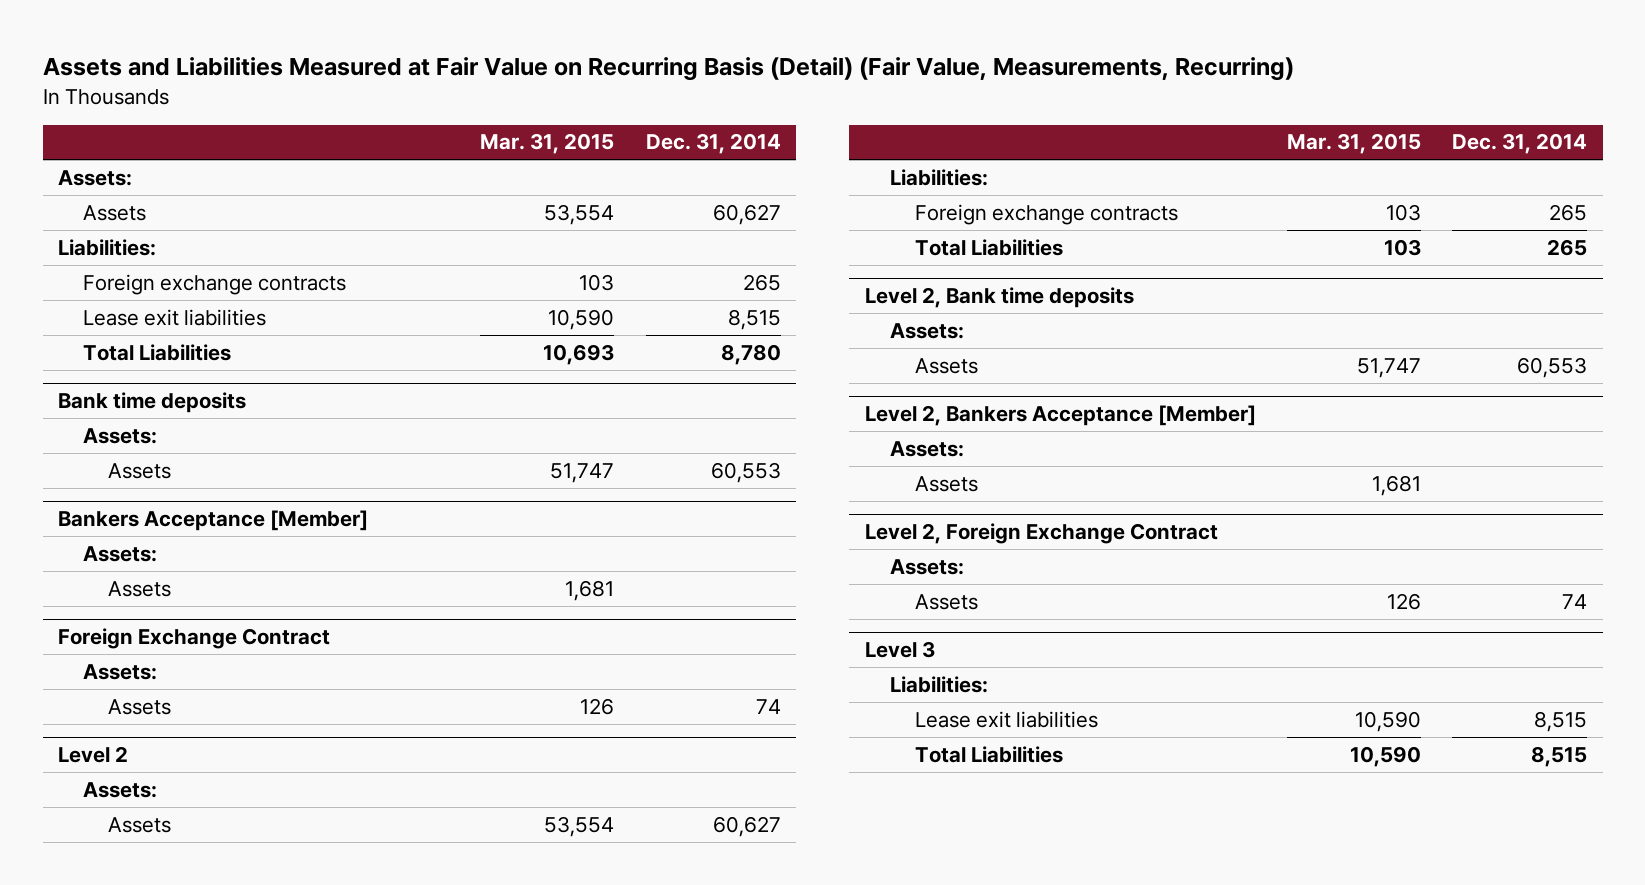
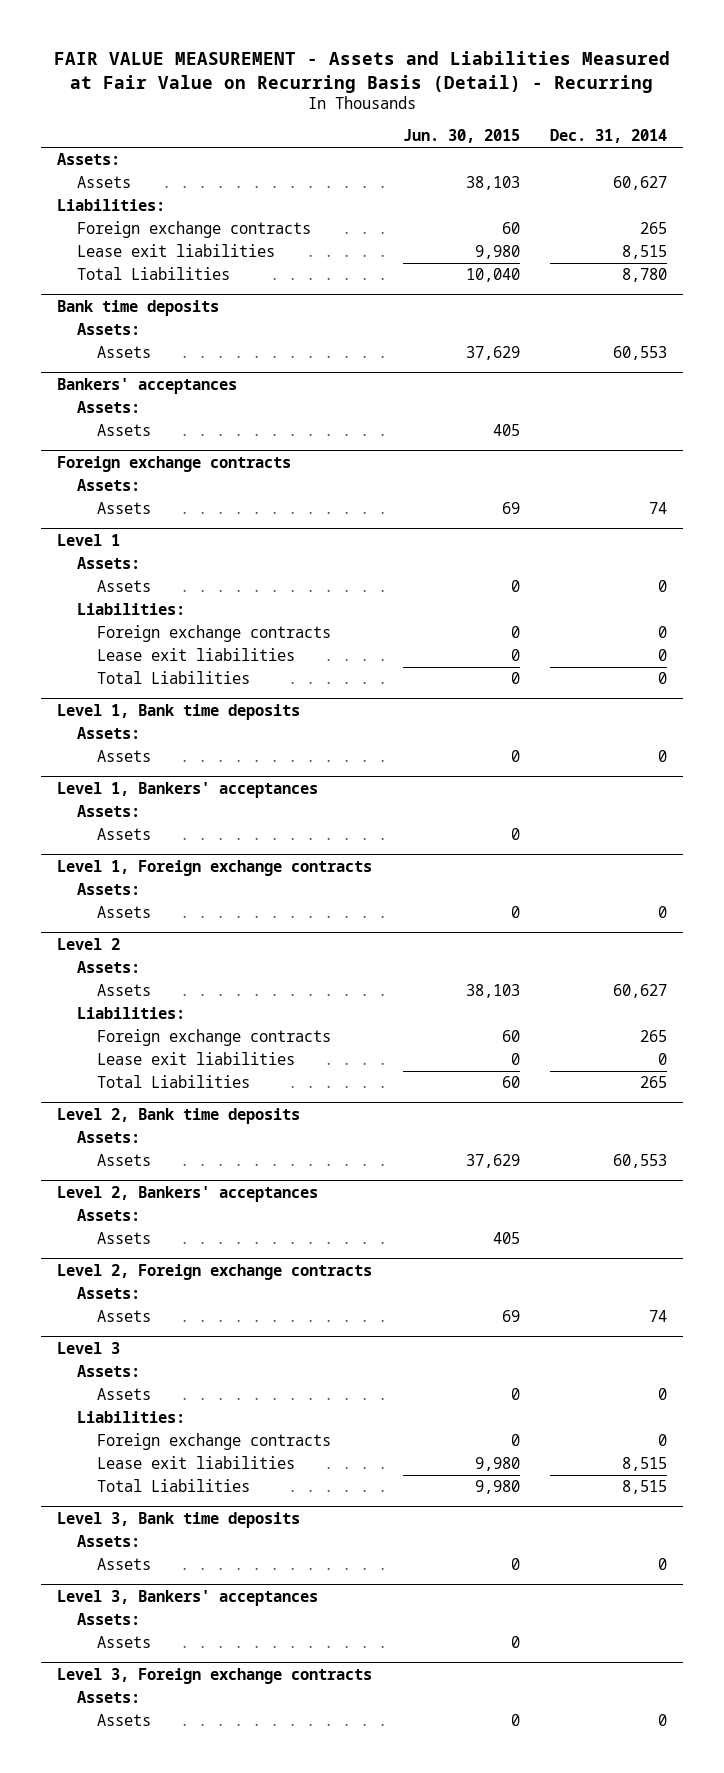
- Assets and Liabilities Measured at Fair Value on Recurring Basis (Detail) (Fair Value, Measurements, Recurring)
+ FAIR VALUE MEASUREMENT - Assets and Liabilities Measured at Fair Value on Recurring Basis (Detail) - Recurring
- | Mar. 31, 2015 | Dec. 31, 2014
+ | Jun. 30, 2015 | Dec. 31, 2014
- Bankers Acceptance [Member]
+ Bankers' acceptances
- Foreign Exchange Contract
+ Foreign exchange contracts
+ Level 1
+ Assets:
+ Assets | 0 | 0
+ Liabilities:
+ Foreign exchange contracts | 0 | 0
+ Lease exit liabilities | 0 | 0
+ Total Liabilities | 0 | 0
+ Level 1, Bank time deposits
+ Assets:
+ Assets | 0 | 0
+ Level 1, Bankers' acceptances
+ Assets:
+ Assets | 0 |
+ Level 1, Foreign exchange contracts
+ Assets:
+ Assets | 0 | 0
@ Level 2
+ Lease exit liabilities | 0 | 0
- Level 2, Bankers Acceptance [Member]
+ Level 2, Bankers' acceptances
- Level 2, Foreign Exchange Contract
+ Level 2, Foreign exchange contracts
@ Level 3
+ Assets:
+ Assets | 0 | 0
+ Foreign exchange contracts | 0 | 0
+ Level 3, Bank time deposits
+ Assets:
+ Assets | 0 | 0
+ Level 3, Bankers' acceptances
+ Assets:
+ Assets | 0 |
+ Level 3, Foreign exchange contracts
+ Assets:
+ Assets | 0 | 0

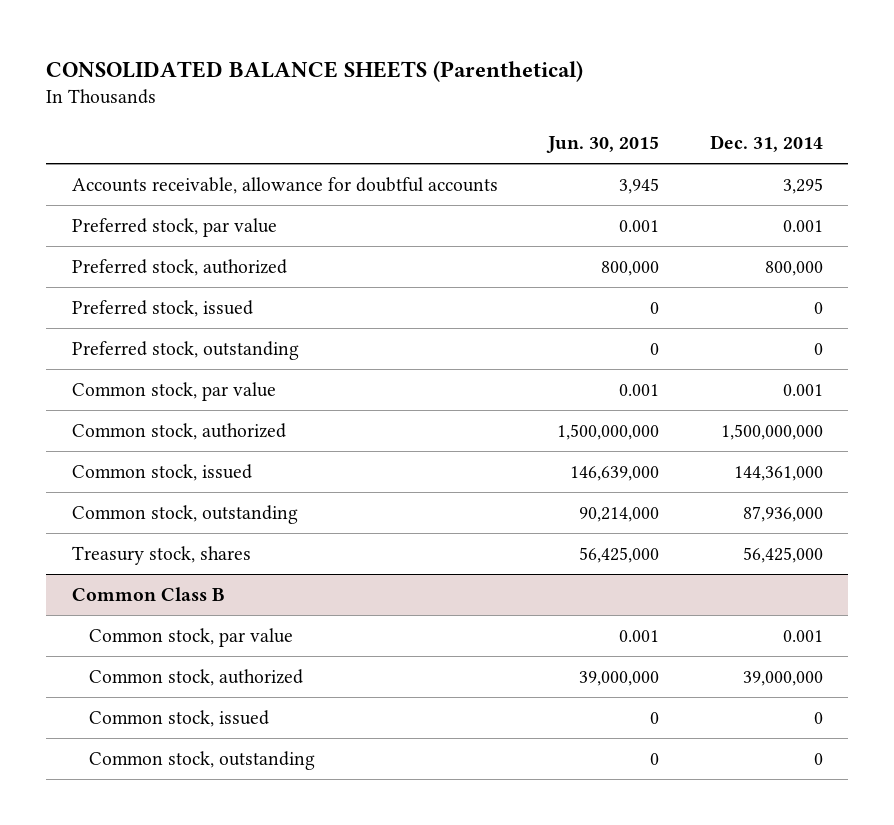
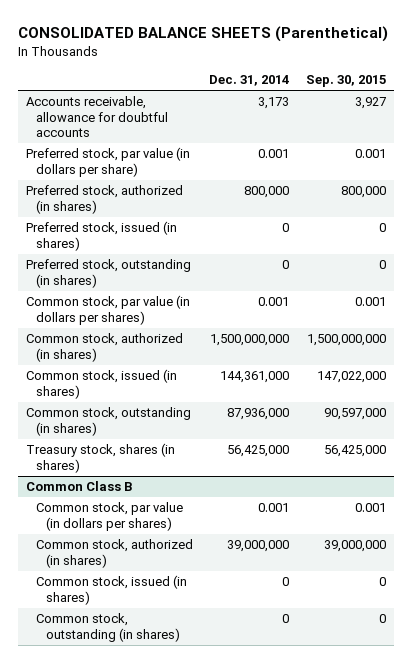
- | Jun. 30, 2015 | Dec. 31, 2014
+ | Dec. 31, 2014 | Sep. 30, 2015
- Accounts receivable, allowance for doubtful accounts | 3,945 | 3,295
- Preferred stock, par value | 0.001 | 0.001
- Preferred stock, authorized | 800,000 | 800,000
- Preferred stock, issued | 0 | 0
- Preferred stock, outstanding | 0 | 0
- Common stock, par value | 0.001 | 0.001
- Common stock, authorized | 1,500,000,000 | 1,500,000,000
- Common stock, issued | 146,639,000 | 144,361,000
- Common stock, outstanding | 90,214,000 | 87,936,000
- Treasury stock, shares | 56,425,000 | 56,425,000
+ Accounts receivable, allowance for doubtful accounts | 3,173 | 3,927
+ Preferred stock, par value (in dollars per share) | 0.001 | 0.001
+ Preferred stock, authorized (in shares) | 800,000 | 800,000
+ Preferred stock, issued (in shares) | 0 | 0
+ Preferred stock, outstanding (in shares) | 0 | 0
+ Common stock, par value (in dollars per shares) | 0.001 | 0.001
+ Common stock, authorized (in shares) | 1,500,000,000 | 1,500,000,000
+ Common stock, issued (in shares) | 144,361,000 | 147,022,000
+ Common stock, outstanding (in shares) | 87,936,000 | 90,597,000
+ Treasury stock, shares (in shares) | 56,425,000 | 56,425,000
@ Common Class B
- Common stock, par value | 0.001 | 0.001
- Common stock, authorized | 39,000,000 | 39,000,000
- Common stock, issued | 0 | 0
- Common stock, outstanding | 0 | 0
+ Common stock, par value (in dollars per shares) | 0.001 | 0.001
+ Common stock, authorized (in shares) | 39,000,000 | 39,000,000
+ Common stock, issued (in shares) | 0 | 0
+ Common stock, outstanding (in shares) | 0 | 0

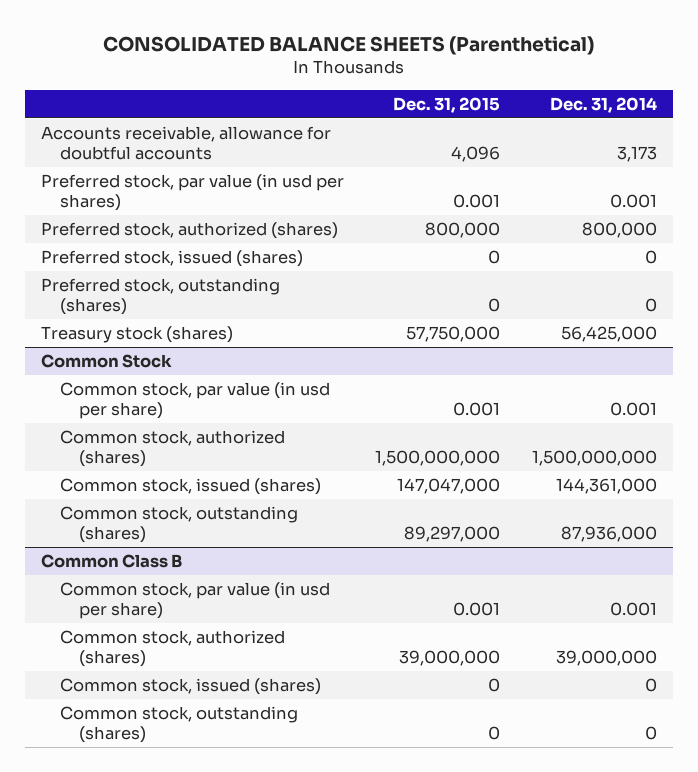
- | Dec. 31, 2014 | Sep. 30, 2015
+ | Dec. 31, 2015 | Dec. 31, 2014
- Preferred stock, par value (in dollars per share) | 0.001 | 0.001
- Preferred stock, authorized (in shares) | 800,000 | 800,000
- Preferred stock, issued (in shares) | 0 | 0
- Preferred stock, outstanding (in shares) | 0 | 0
- Common stock, par value (in dollars per shares) | 0.001 | 0.001
- Common stock, authorized (in shares) | 1,500,000,000 | 1,500,000,000
- Common stock, issued (in shares) | 144,361,000 | 147,022,000
- Common stock, outstanding (in shares) | 87,936,000 | 90,597,000
- Treasury stock, shares (in shares) | 56,425,000 | 56,425,000
+ Preferred stock, par value (in usd per shares) | 0.001 | 0.001
+ Preferred stock, authorized (shares) | 800,000 | 800,000
+ Preferred stock, issued (shares) | 0 | 0
+ Preferred stock, outstanding (shares) | 0 | 0
+ Treasury stock (shares) | 57,750,000 | 56,425,000
+ Common Stock
+ Common stock, par value (in usd per share) | 0.001 | 0.001
+ Common stock, authorized (shares) | 1,500,000,000 | 1,500,000,000
+ Common stock, issued (shares) | 147,047,000 | 144,361,000
+ Common stock, outstanding (shares) | 89,297,000 | 87,936,000
@ Common Class B
- Common stock, par value (in dollars per shares) | 0.001 | 0.001
- Common stock, authorized (in shares) | 39,000,000 | 39,000,000
- Common stock, issued (in shares) | 0 | 0
- Common stock, outstanding (in shares) | 0 | 0
+ Common stock, par value (in usd per share) | 0.001 | 0.001
+ Common stock, authorized (shares) | 39,000,000 | 39,000,000
+ Common stock, issued (shares) | 0 | 0
+ Common stock, outstanding (shares) | 0 | 0

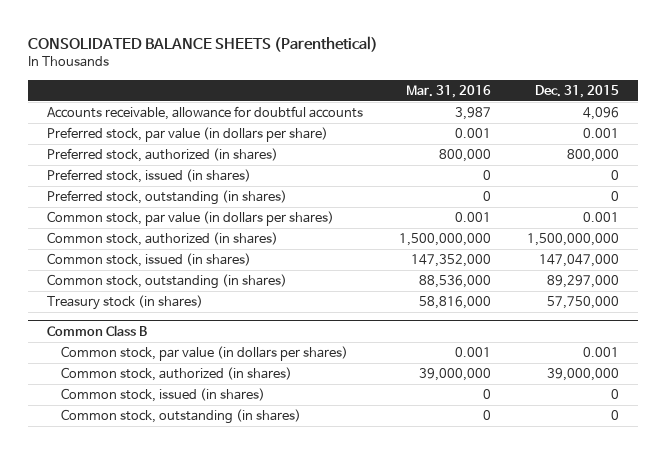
- | Dec. 31, 2015 | Dec. 31, 2014
+ | Mar. 31, 2016 | Dec. 31, 2015
- Preferred stock, par value (in usd per shares) | 0.001 | 0.001
- Preferred stock, authorized (shares) | 800,000 | 800,000
- Preferred stock, issued (shares) | 0 | 0
- Preferred stock, outstanding (shares) | 0 | 0
- Treasury stock (shares) | 57,750,000 | 56,425,000
- Common Stock
- Common stock, par value (in usd per share) | 0.001 | 0.001
- Common stock, authorized (shares) | 1,500,000,000 | 1,500,000,000
- Common stock, issued (shares) | 147,047,000 | 144,361,000
- Common stock, outstanding (shares) | 89,297,000 | 87,936,000
+ Preferred stock, par value (in dollars per share) | 0.001 | 0.001
+ Preferred stock, authorized (in shares) | 800,000 | 800,000
+ Preferred stock, issued (in shares) | 0 | 0
+ Preferred stock, outstanding (in shares) | 0 | 0
+ Common stock, par value (in dollars per shares) | 0.001 | 0.001
+ Common stock, authorized (in shares) | 1,500,000,000 | 1,500,000,000
+ Common stock, issued (in shares) | 147,352,000 | 147,047,000
+ Common stock, outstanding (in shares) | 88,536,000 | 89,297,000
+ Treasury stock (in shares) | 58,816,000 | 57,750,000
@ Common Class B
- Common stock, par value (in usd per share) | 0.001 | 0.001
- Common stock, authorized (shares) | 39,000,000 | 39,000,000
- Common stock, issued (shares) | 0 | 0
- Common stock, outstanding (shares) | 0 | 0
+ Common stock, par value (in dollars per shares) | 0.001 | 0.001
+ Common stock, authorized (in shares) | 39,000,000 | 39,000,000
+ Common stock, issued (in shares) | 0 | 0
+ Common stock, outstanding (in shares) | 0 | 0

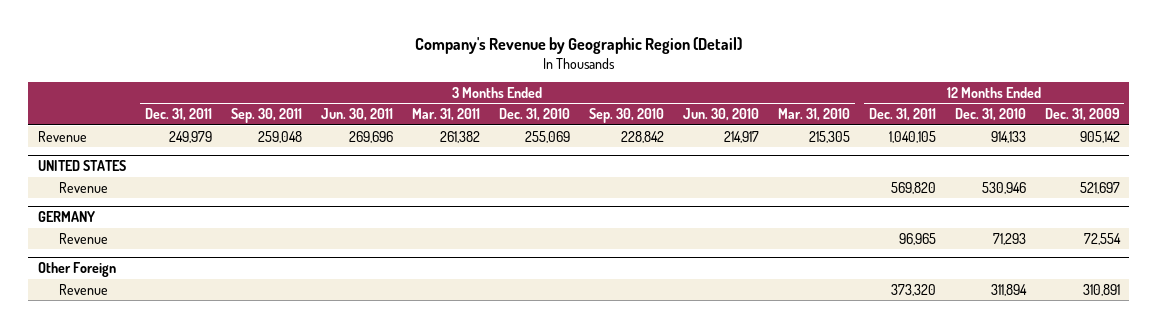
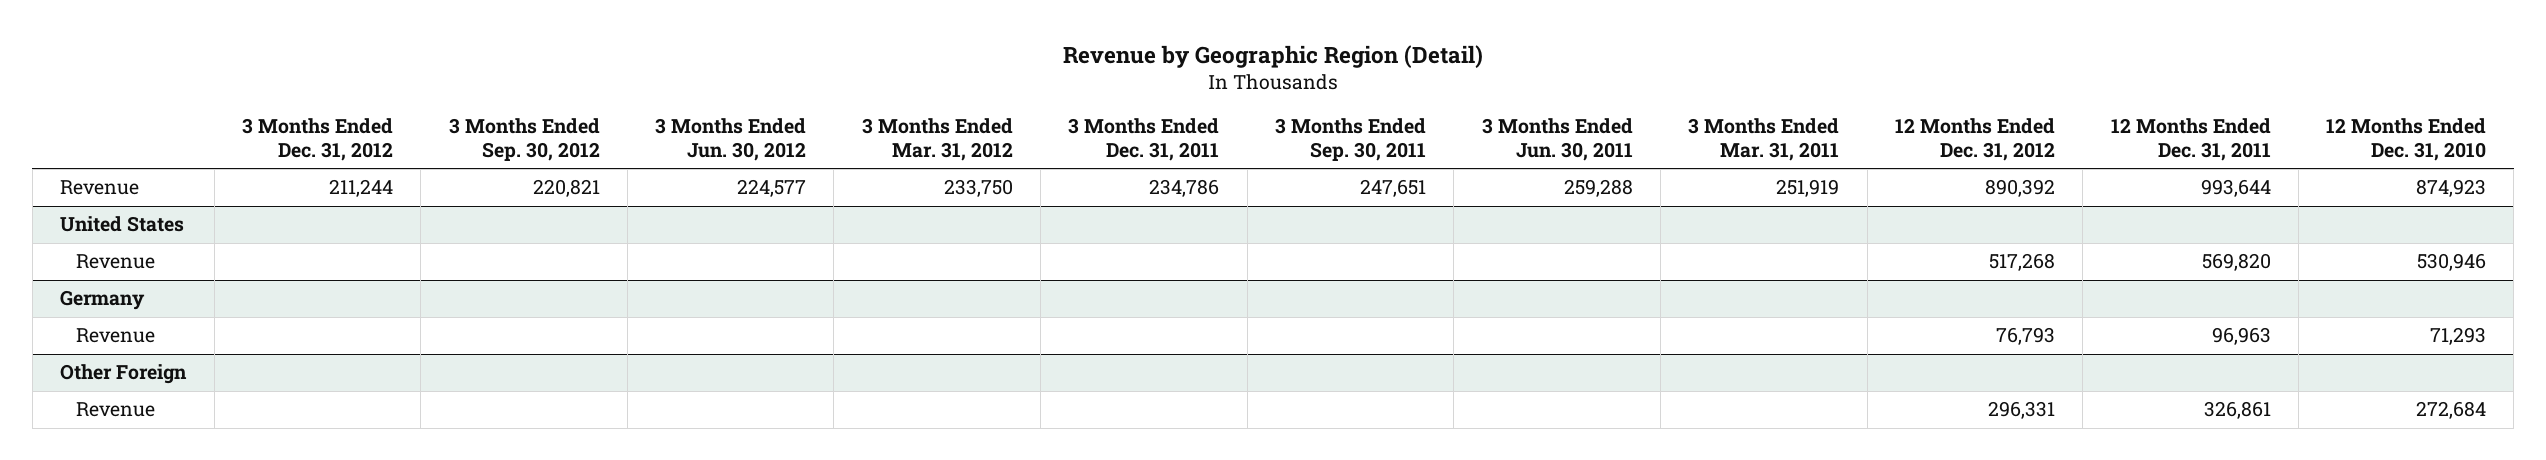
- Company's Revenue by Geographic Region (Detail)
+ Revenue by Geographic Region (Detail)
- | 3 Months Ended Dec. 31, 2011 | 3 Months Ended Sep. 30, 2011 | 3 Months Ended Jun. 30, 2011 | 3 Months Ended Mar. 31, 2011 | 3 Months Ended Dec. 31, 2010 | 3 Months Ended Sep. 30, 2010 | 3 Months Ended Jun. 30, 2010 | 3 Months Ended Mar. 31, 2010 | 12 Months Ended Dec. 31, 2011 | 12 Months Ended Dec. 31, 2010 | 12 Months Ended Dec. 31, 2009
+ | 3 Months Ended Dec. 31, 2012 | 3 Months Ended Sep. 30, 2012 | 3 Months Ended Jun. 30, 2012 | 3 Months Ended Mar. 31, 2012 | 3 Months Ended Dec. 31, 2011 | 3 Months Ended Sep. 30, 2011 | 3 Months Ended Jun. 30, 2011 | 3 Months Ended Mar. 31, 2011 | 12 Months Ended Dec. 31, 2012 | 12 Months Ended Dec. 31, 2011 | 12 Months Ended Dec. 31, 2010
- Revenue | 249,979 | 259,048 | 269,696 | 261,382 | 255,069 | 228,842 | 214,917 | 215,305 | 1,040,105 | 914,133 | 905,142
- UNITED STATES
+ Revenue | 211,244 | 220,821 | 224,577 | 233,750 | 234,786 | 247,651 | 259,288 | 251,919 | 890,392 | 993,644 | 874,923
+ United States
- GERMANY
- Revenue | | | | | | | | | 96,965 | 71,293 | 72,554
+ Germany
+ Revenue | | | | | | | | | 76,793 | 96,963 | 71,293
@ Other Foreign
- Revenue | | | | | | | | | 373,320 | 311,894 | 310,891
+ Revenue | | | | | | | | | 296,331 | 326,861 | 272,684

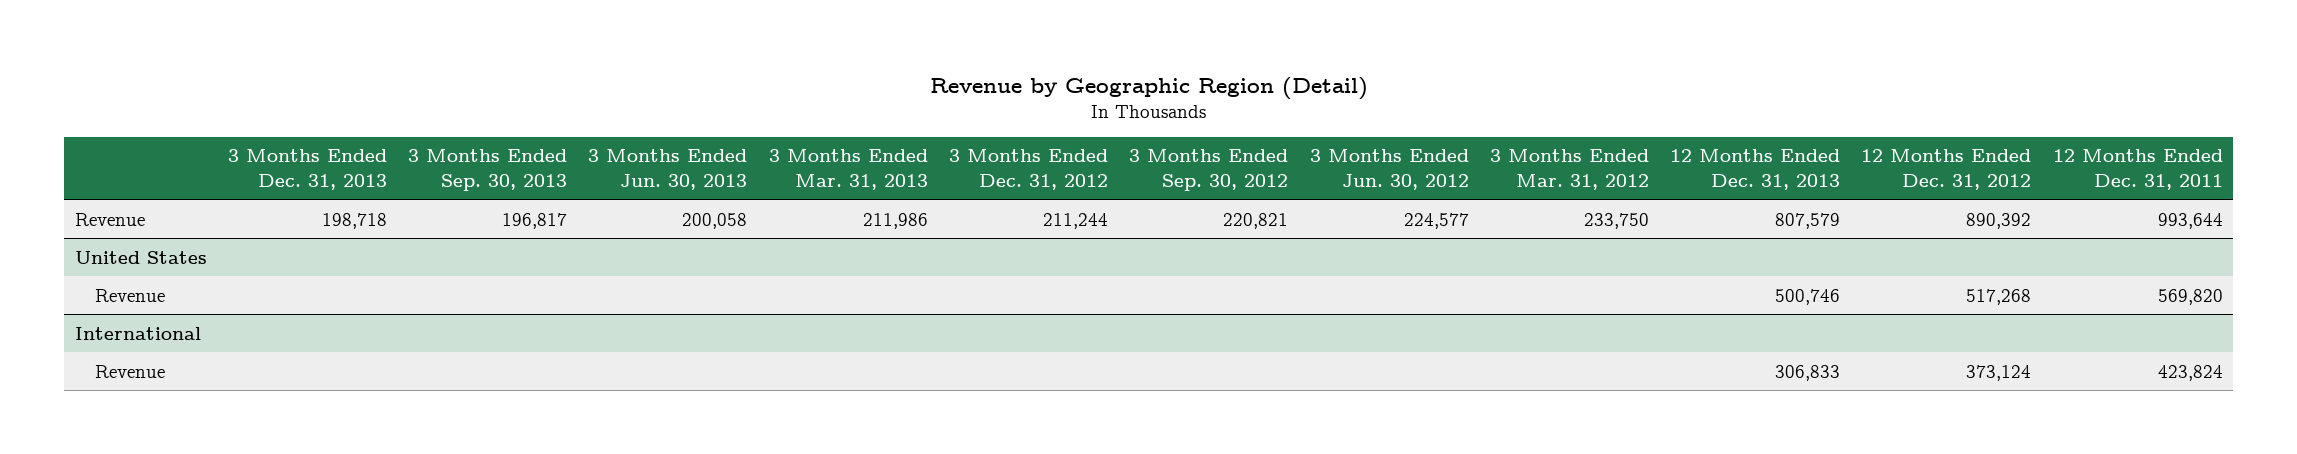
- | 3 Months Ended Dec. 31, 2012 | 3 Months Ended Sep. 30, 2012 | 3 Months Ended Jun. 30, 2012 | 3 Months Ended Mar. 31, 2012 | 3 Months Ended Dec. 31, 2011 | 3 Months Ended Sep. 30, 2011 | 3 Months Ended Jun. 30, 2011 | 3 Months Ended Mar. 31, 2011 | 12 Months Ended Dec. 31, 2012 | 12 Months Ended Dec. 31, 2011 | 12 Months Ended Dec. 31, 2010
+ | 3 Months Ended Dec. 31, 2013 | 3 Months Ended Sep. 30, 2013 | 3 Months Ended Jun. 30, 2013 | 3 Months Ended Mar. 31, 2013 | 3 Months Ended Dec. 31, 2012 | 3 Months Ended Sep. 30, 2012 | 3 Months Ended Jun. 30, 2012 | 3 Months Ended Mar. 31, 2012 | 12 Months Ended Dec. 31, 2013 | 12 Months Ended Dec. 31, 2012 | 12 Months Ended Dec. 31, 2011
- Germany
- Revenue | | | | | | | | | 76,793 | 96,963 | 71,293
- Other Foreign
- Revenue | | | | | | | | | 296,331 | 326,861 | 272,684
+ International
+ Revenue | | | | | | | | | 306,833 | 373,124 | 423,824

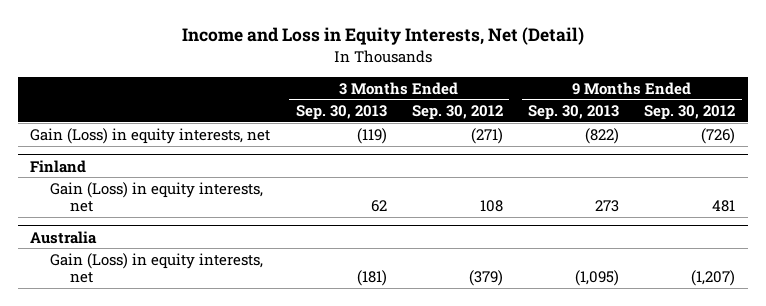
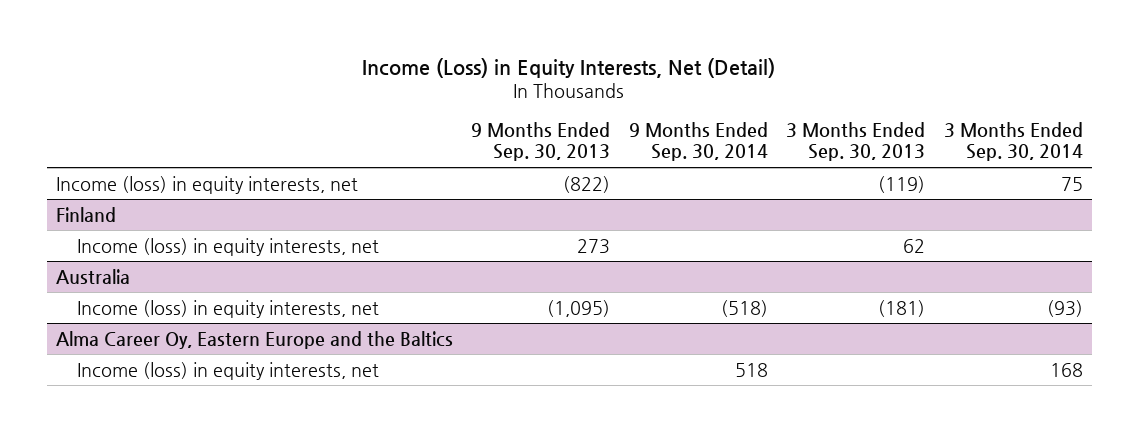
- Income and Loss in Equity Interests, Net (Detail)
+ Income (Loss) in Equity Interests, Net (Detail)
- | 3 Months Ended Sep. 30, 2013 | 3 Months Ended Sep. 30, 2012 | 9 Months Ended Sep. 30, 2013 | 9 Months Ended Sep. 30, 2012
+ | 9 Months Ended Sep. 30, 2013 | 9 Months Ended Sep. 30, 2014 | 3 Months Ended Sep. 30, 2013 | 3 Months Ended Sep. 30, 2014
- Gain (Loss) in equity interests, net | (119) | (271) | (822) | (726)
+ Income (loss) in equity interests, net | (822) | | (119) | 75
@ Finland
- Gain (Loss) in equity interests, net | 62 | 108 | 273 | 481
+ Income (loss) in equity interests, net | 273 | | 62 |
@ Australia
- Gain (Loss) in equity interests, net | (181) | (379) | (1,095) | (1,207)
+ Income (loss) in equity interests, net | (1,095) | (518) | (181) | (93)
+ Alma Career Oy, Eastern Europe and the Baltics
+ Income (loss) in equity interests, net | | 518 | | 168

